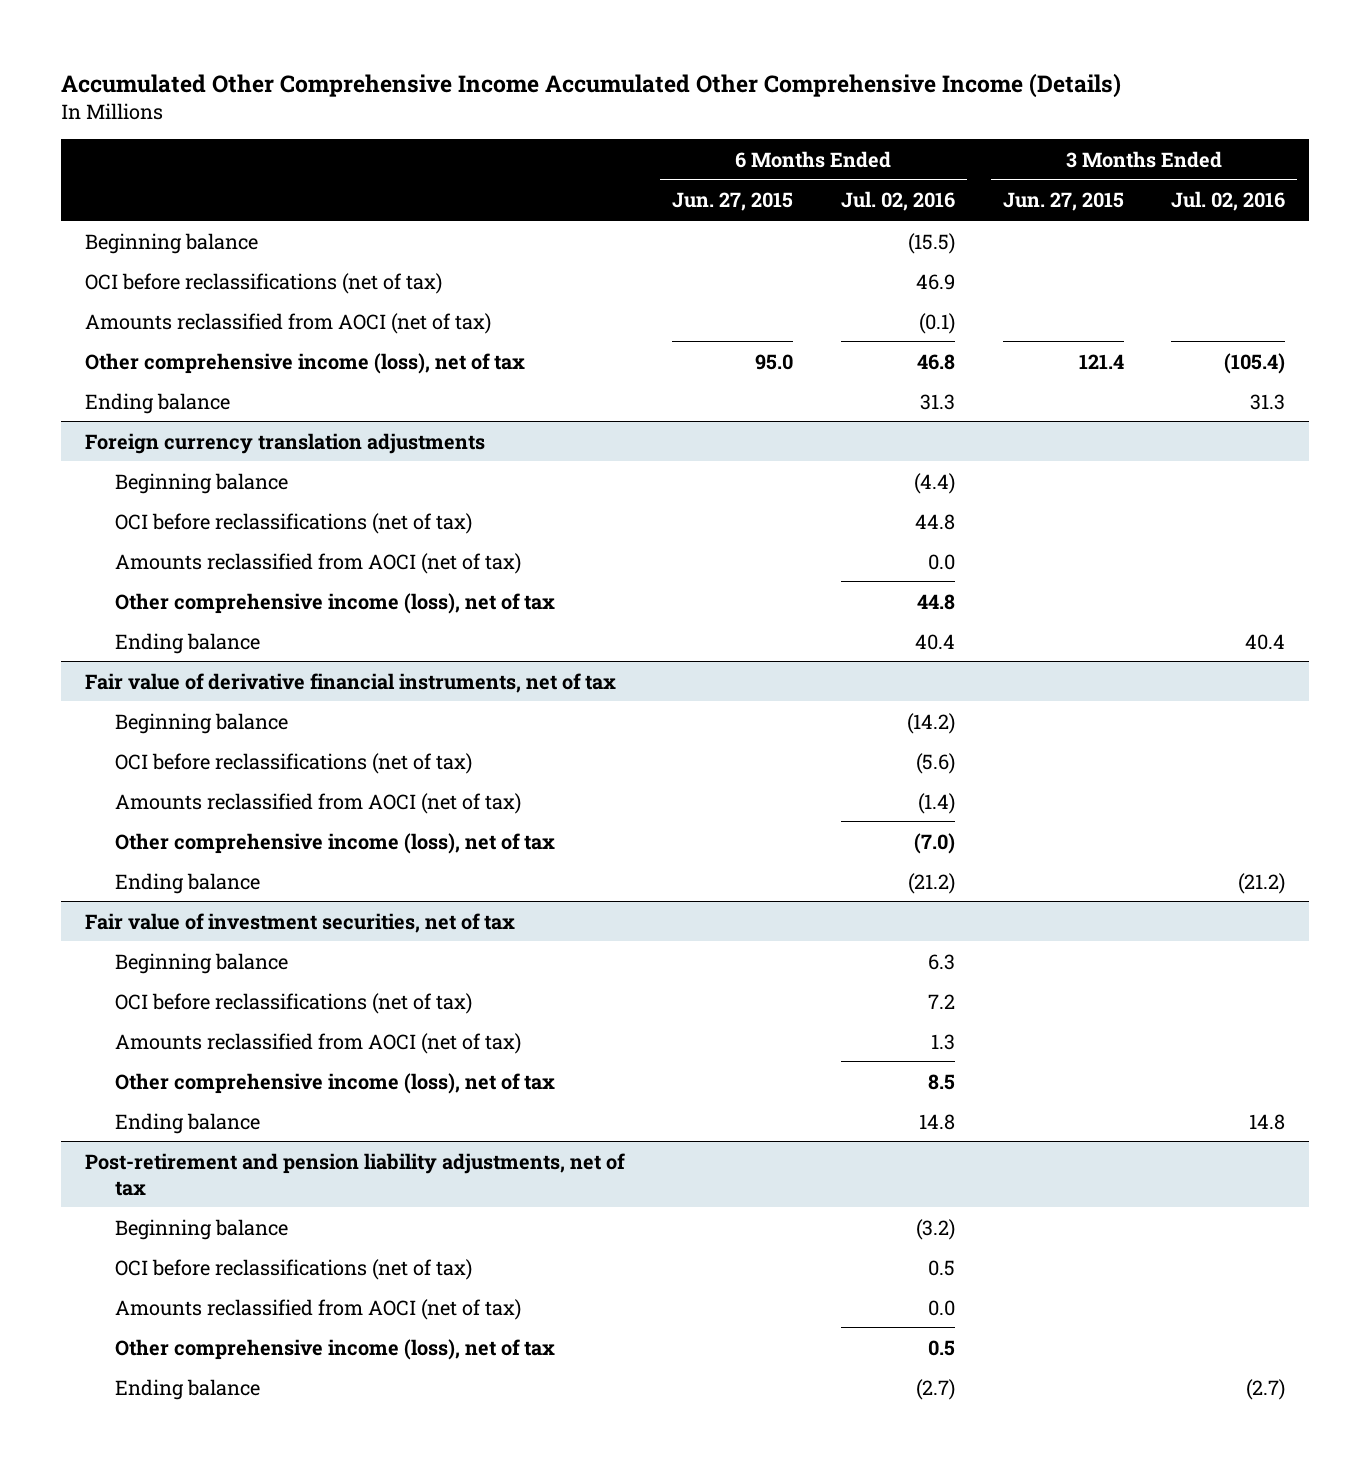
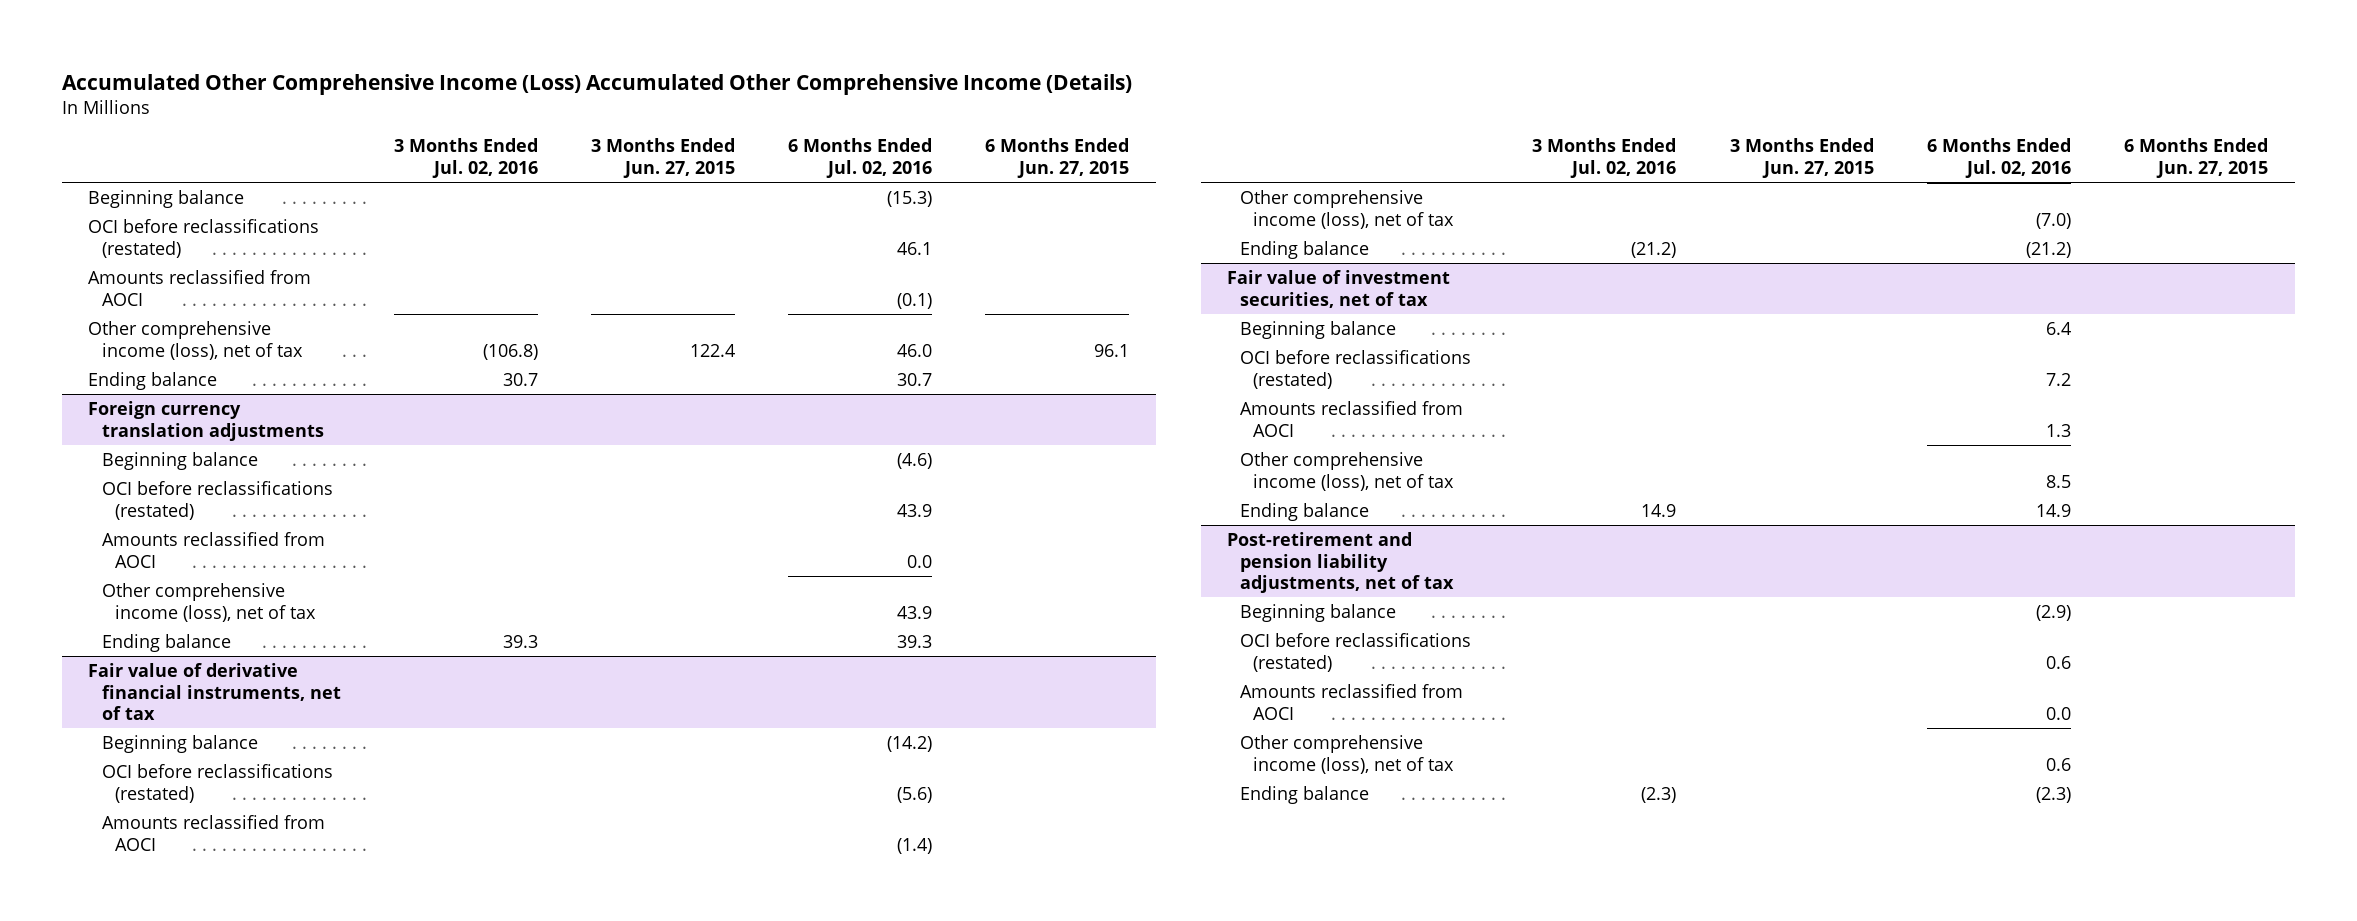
- Accumulated Other Comprehensive Income Accumulated Other Comprehensive Income (Details)
+ Accumulated Other Comprehensive Income (Loss) Accumulated Other Comprehensive Income (Details)
- | 6 Months Ended Jun. 27, 2015 | 6 Months Ended Jul. 02, 2016 | 3 Months Ended Jun. 27, 2015 | 3 Months Ended Jul. 02, 2016
+ | 3 Months Ended Jul. 02, 2016 | 3 Months Ended Jun. 27, 2015 | 6 Months Ended Jul. 02, 2016 | 6 Months Ended Jun. 27, 2015
- Beginning balance | | (15.5) | |
- OCI before reclassifications (net of tax) | | 46.9 | |
- Amounts reclassified from AOCI (net of tax) | | (0.1) | |
- Other comprehensive income (loss), net of tax | 95.0 | 46.8 | 121.4 | (105.4)
- Ending balance | | 31.3 | | 31.3
+ Beginning balance | | | (15.3) |
+ OCI before reclassifications (restated) | | | 46.1 |
+ Amounts reclassified from AOCI | | | (0.1) |
+ Other comprehensive income (loss), net of tax | (106.8) | 122.4 | 46.0 | 96.1
+ Ending balance | 30.7 | | 30.7 |
@ Foreign currency translation adjustments
- Beginning balance | | (4.4) | |
- OCI before reclassifications (net of tax) | | 44.8 | |
- Amounts reclassified from AOCI (net of tax) | | 0.0 | |
- Other comprehensive income (loss), net of tax | | 44.8 | |
- Ending balance | | 40.4 | | 40.4
+ Beginning balance | | | (4.6) |
+ OCI before reclassifications (restated) | | | 43.9 |
+ Amounts reclassified from AOCI | | | 0.0 |
+ Other comprehensive income (loss), net of tax | | | 43.9 |
+ Ending balance | 39.3 | | 39.3 |
@ Fair value of derivative financial instruments, net of tax
- OCI before reclassifications (net of tax) | | (5.6) | |
- Amounts reclassified from AOCI (net of tax) | | (1.4) | |
+ OCI before reclassifications (restated) | | | (5.6) |
+ Amounts reclassified from AOCI | | | (1.4) |
@ Fair value of investment securities, net of tax
- Beginning balance | | 6.3 | |
- OCI before reclassifications (net of tax) | | 7.2 | |
- Amounts reclassified from AOCI (net of tax) | | 1.3 | |
+ Beginning balance | | | 6.4 |
+ OCI before reclassifications (restated) | | | 7.2 |
+ Amounts reclassified from AOCI | | | 1.3 |
- Ending balance | | 14.8 | | 14.8
+ Ending balance | 14.9 | | 14.9 |
@ Post-retirement and pension liability adjustments, net of tax
- Beginning balance | | (3.2) | |
- OCI before reclassifications (net of tax) | | 0.5 | |
- Amounts reclassified from AOCI (net of tax) | | 0.0 | |
- Other comprehensive income (loss), net of tax | | 0.5 | |
- Ending balance | | (2.7) | | (2.7)
+ Beginning balance | | | (2.9) |
+ OCI before reclassifications (restated) | | | 0.6 |
+ Amounts reclassified from AOCI | | | 0.0 |
+ Other comprehensive income (loss), net of tax | | | 0.6 |
+ Ending balance | (2.3) | | (2.3) |

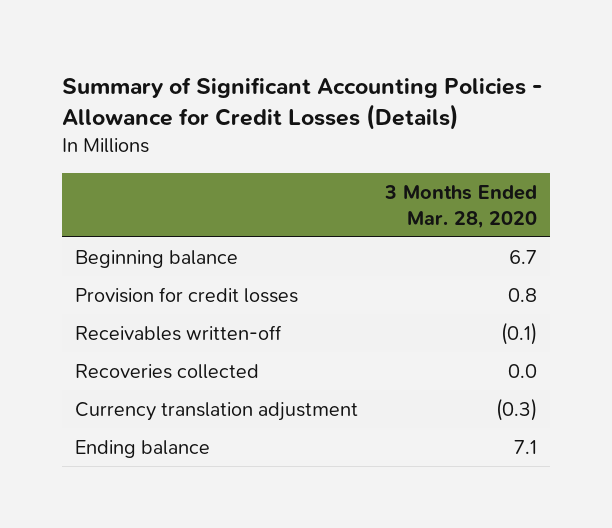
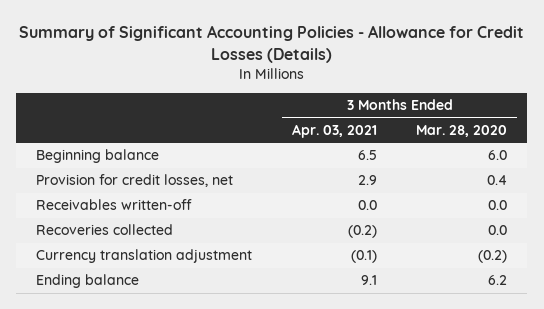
- | 3 Months Ended Mar. 28, 2020
+ | 3 Months Ended Apr. 03, 2021 | 3 Months Ended Mar. 28, 2020
- Beginning balance | 6.7
- Provision for credit losses | 0.8
- Receivables written-off | (0.1)
+ Beginning balance | 6.5 | 6.0
+ Provision for credit losses, net | 2.9 | 0.4
+ Receivables written-off | 0.0 | 0.0
- Currency translation adjustment | (0.3)
- Ending balance | 7.1
+ Currency translation adjustment | (0.1) | (0.2)
+ Ending balance | 9.1 | 6.2

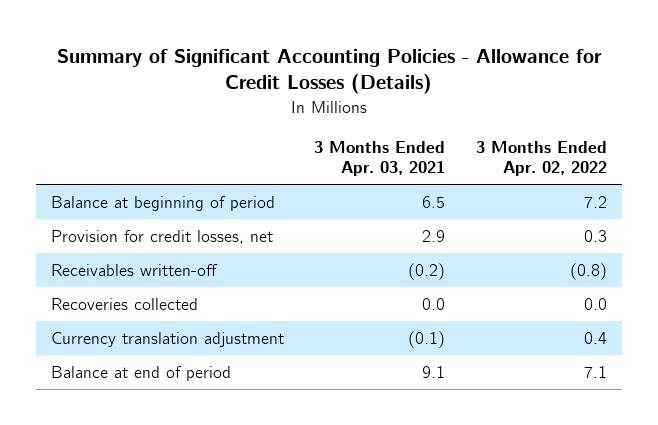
- | 3 Months Ended Apr. 03, 2021 | 3 Months Ended Mar. 28, 2020
+ | 3 Months Ended Apr. 03, 2021 | 3 Months Ended Apr. 02, 2022
- Beginning balance | 6.5 | 6.0
+ Balance at beginning of period | 6.5 | 7.2
- Receivables written-off | 0.0 | 0.0
- Recoveries collected | (0.2) | 0.0
+ Receivables written-off | (0.2) | (0.8)
+ Recoveries collected | 0.0 | 0.0
- Ending balance | 9.1 | 6.2
+ Balance at end of period | 9.1 | 7.1

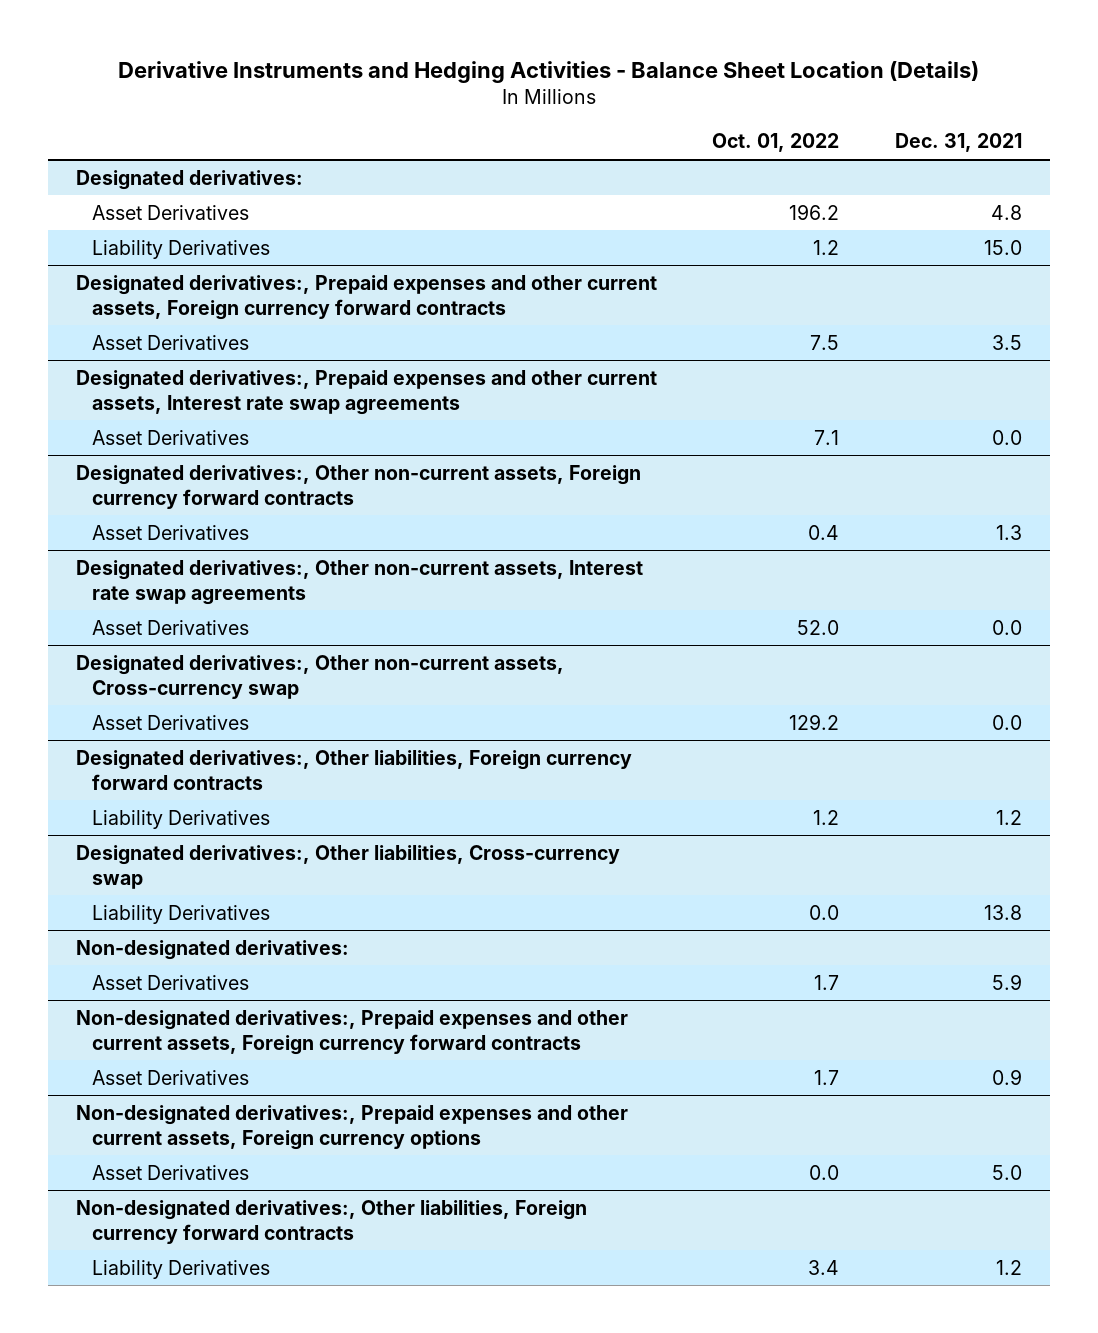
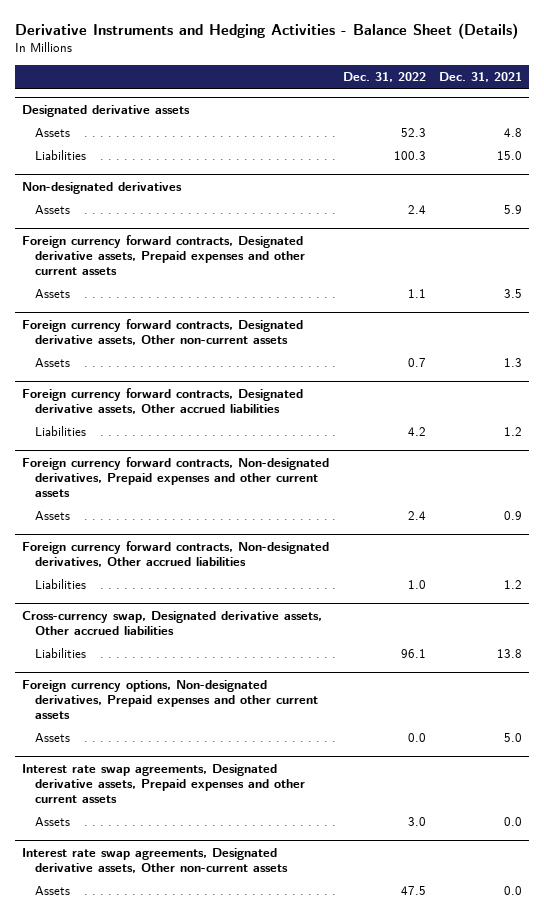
- Derivative Instruments and Hedging Activities - Balance Sheet Location (Details)
+ Derivative Instruments and Hedging Activities - Balance Sheet (Details)
- | Oct. 01, 2022 | Dec. 31, 2021
+ | Dec. 31, 2022 | Dec. 31, 2021
- Designated derivatives:
- Asset Derivatives | 196.2 | 4.8
- Liability Derivatives | 1.2 | 15.0
- Designated derivatives:, Prepaid expenses and other current assets, Foreign currency forward contracts
- Asset Derivatives | 7.5 | 3.5
- Designated derivatives:, Prepaid expenses and other current assets, Interest rate swap agreements
- Asset Derivatives | 7.1 | 0.0
- Designated derivatives:, Other non-current assets, Foreign currency forward contracts
- Asset Derivatives | 0.4 | 1.3
- Designated derivatives:, Other non-current assets, Interest rate swap agreements
- Asset Derivatives | 52.0 | 0.0
- Designated derivatives:, Other non-current assets, Cross-currency swap
- Asset Derivatives | 129.2 | 0.0
- Designated derivatives:, Other liabilities, Foreign currency forward contracts
- Liability Derivatives | 1.2 | 1.2
- Designated derivatives:, Other liabilities, Cross-currency swap
- Liability Derivatives | 0.0 | 13.8
- Non-designated derivatives:
- Asset Derivatives | 1.7 | 5.9
- Non-designated derivatives:, Prepaid expenses and other current assets, Foreign currency forward contracts
- Asset Derivatives | 1.7 | 0.9
- Non-designated derivatives:, Prepaid expenses and other current assets, Foreign currency options
- Asset Derivatives | 0.0 | 5.0
- Non-designated derivatives:, Other liabilities, Foreign currency forward contracts
- Liability Derivatives | 3.4 | 1.2
+ Designated derivative assets
+ Assets | 52.3 | 4.8
+ Liabilities | 100.3 | 15.0
+ Non-designated derivatives
+ Assets | 2.4 | 5.9
+ Foreign currency forward contracts, Designated derivative assets, Prepaid expenses and other current assets
+ Assets | 1.1 | 3.5
+ Foreign currency forward contracts, Designated derivative assets, Other non-current assets
+ Assets | 0.7 | 1.3
+ Foreign currency forward contracts, Designated derivative assets, Other accrued liabilities
+ Liabilities | 4.2 | 1.2
+ Foreign currency forward contracts, Non-designated derivatives, Prepaid expenses and other current assets
+ Assets | 2.4 | 0.9
+ Foreign currency forward contracts, Non-designated derivatives, Other accrued liabilities
+ Liabilities | 1.0 | 1.2
+ Cross-currency swap, Designated derivative assets, Other accrued liabilities
+ Liabilities | 96.1 | 13.8
+ Foreign currency options, Non-designated derivatives, Prepaid expenses and other current assets
+ Assets | 0.0 | 5.0
+ Interest rate swap agreements, Designated derivative assets, Prepaid expenses and other current assets
+ Assets | 3.0 | 0.0
+ Interest rate swap agreements, Designated derivative assets, Other non-current assets
+ Assets | 47.5 | 0.0

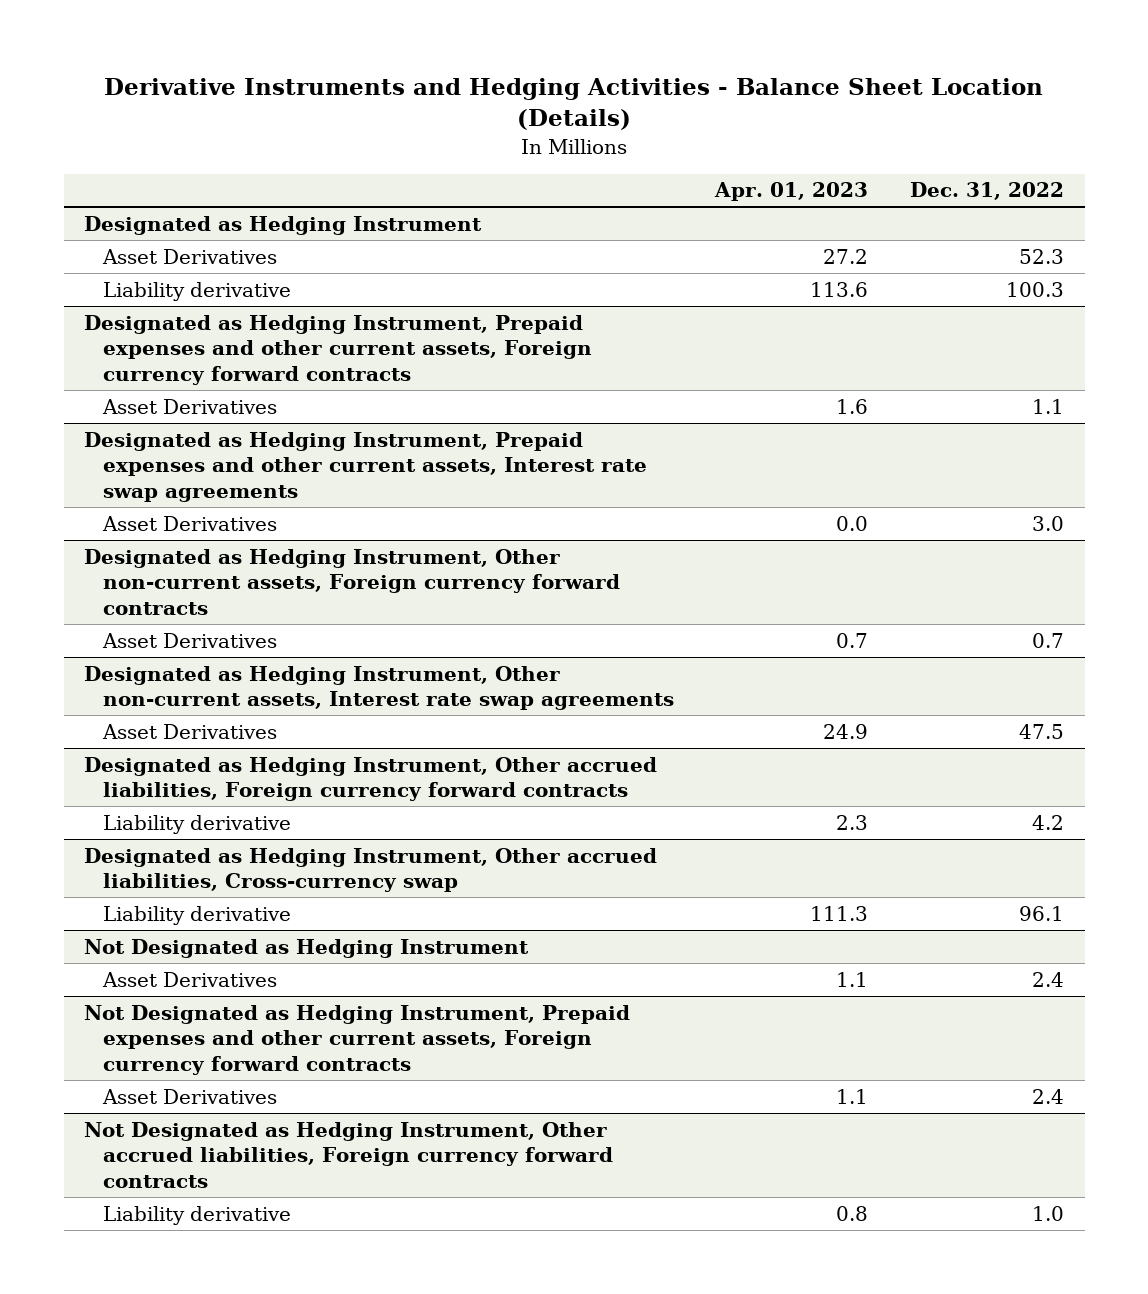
- Derivative Instruments and Hedging Activities - Balance Sheet (Details)
+ Derivative Instruments and Hedging Activities - Balance Sheet Location (Details)
- | Dec. 31, 2022 | Dec. 31, 2021
+ | Apr. 01, 2023 | Dec. 31, 2022
- Designated derivative assets
- Assets | 52.3 | 4.8
- Liabilities | 100.3 | 15.0
- Non-designated derivatives
- Assets | 2.4 | 5.9
- Foreign currency forward contracts, Designated derivative assets, Prepaid expenses and other current assets
- Assets | 1.1 | 3.5
- Foreign currency forward contracts, Designated derivative assets, Other non-current assets
- Assets | 0.7 | 1.3
- Foreign currency forward contracts, Designated derivative assets, Other accrued liabilities
- Liabilities | 4.2 | 1.2
- Foreign currency forward contracts, Non-designated derivatives, Prepaid expenses and other current assets
- Assets | 2.4 | 0.9
- Foreign currency forward contracts, Non-designated derivatives, Other accrued liabilities
- Liabilities | 1.0 | 1.2
- Cross-currency swap, Designated derivative assets, Other accrued liabilities
- Liabilities | 96.1 | 13.8
- Foreign currency options, Non-designated derivatives, Prepaid expenses and other current assets
- Assets | 0.0 | 5.0
- Interest rate swap agreements, Designated derivative assets, Prepaid expenses and other current assets
- Assets | 3.0 | 0.0
- Interest rate swap agreements, Designated derivative assets, Other non-current assets
- Assets | 47.5 | 0.0
+ Designated as Hedging Instrument
+ Asset Derivatives | 27.2 | 52.3
+ Liability derivative | 113.6 | 100.3
+ Designated as Hedging Instrument, Prepaid expenses and other current assets, Foreign currency forward contracts
+ Asset Derivatives | 1.6 | 1.1
+ Designated as Hedging Instrument, Prepaid expenses and other current assets, Interest rate swap agreements
+ Asset Derivatives | 0.0 | 3.0
+ Designated as Hedging Instrument, Other non-current assets, Foreign currency forward contracts
+ Asset Derivatives | 0.7 | 0.7
+ Designated as Hedging Instrument, Other non-current assets, Interest rate swap agreements
+ Asset Derivatives | 24.9 | 47.5
+ Designated as Hedging Instrument, Other accrued liabilities, Foreign currency forward contracts
+ Liability derivative | 2.3 | 4.2
+ Designated as Hedging Instrument, Other accrued liabilities, Cross-currency swap
+ Liability derivative | 111.3 | 96.1
+ Not Designated as Hedging Instrument
+ Asset Derivatives | 1.1 | 2.4
+ Not Designated as Hedging Instrument, Prepaid expenses and other current assets, Foreign currency forward contracts
+ Asset Derivatives | 1.1 | 2.4
+ Not Designated as Hedging Instrument, Other accrued liabilities, Foreign currency forward contracts
+ Liability derivative | 0.8 | 1.0

